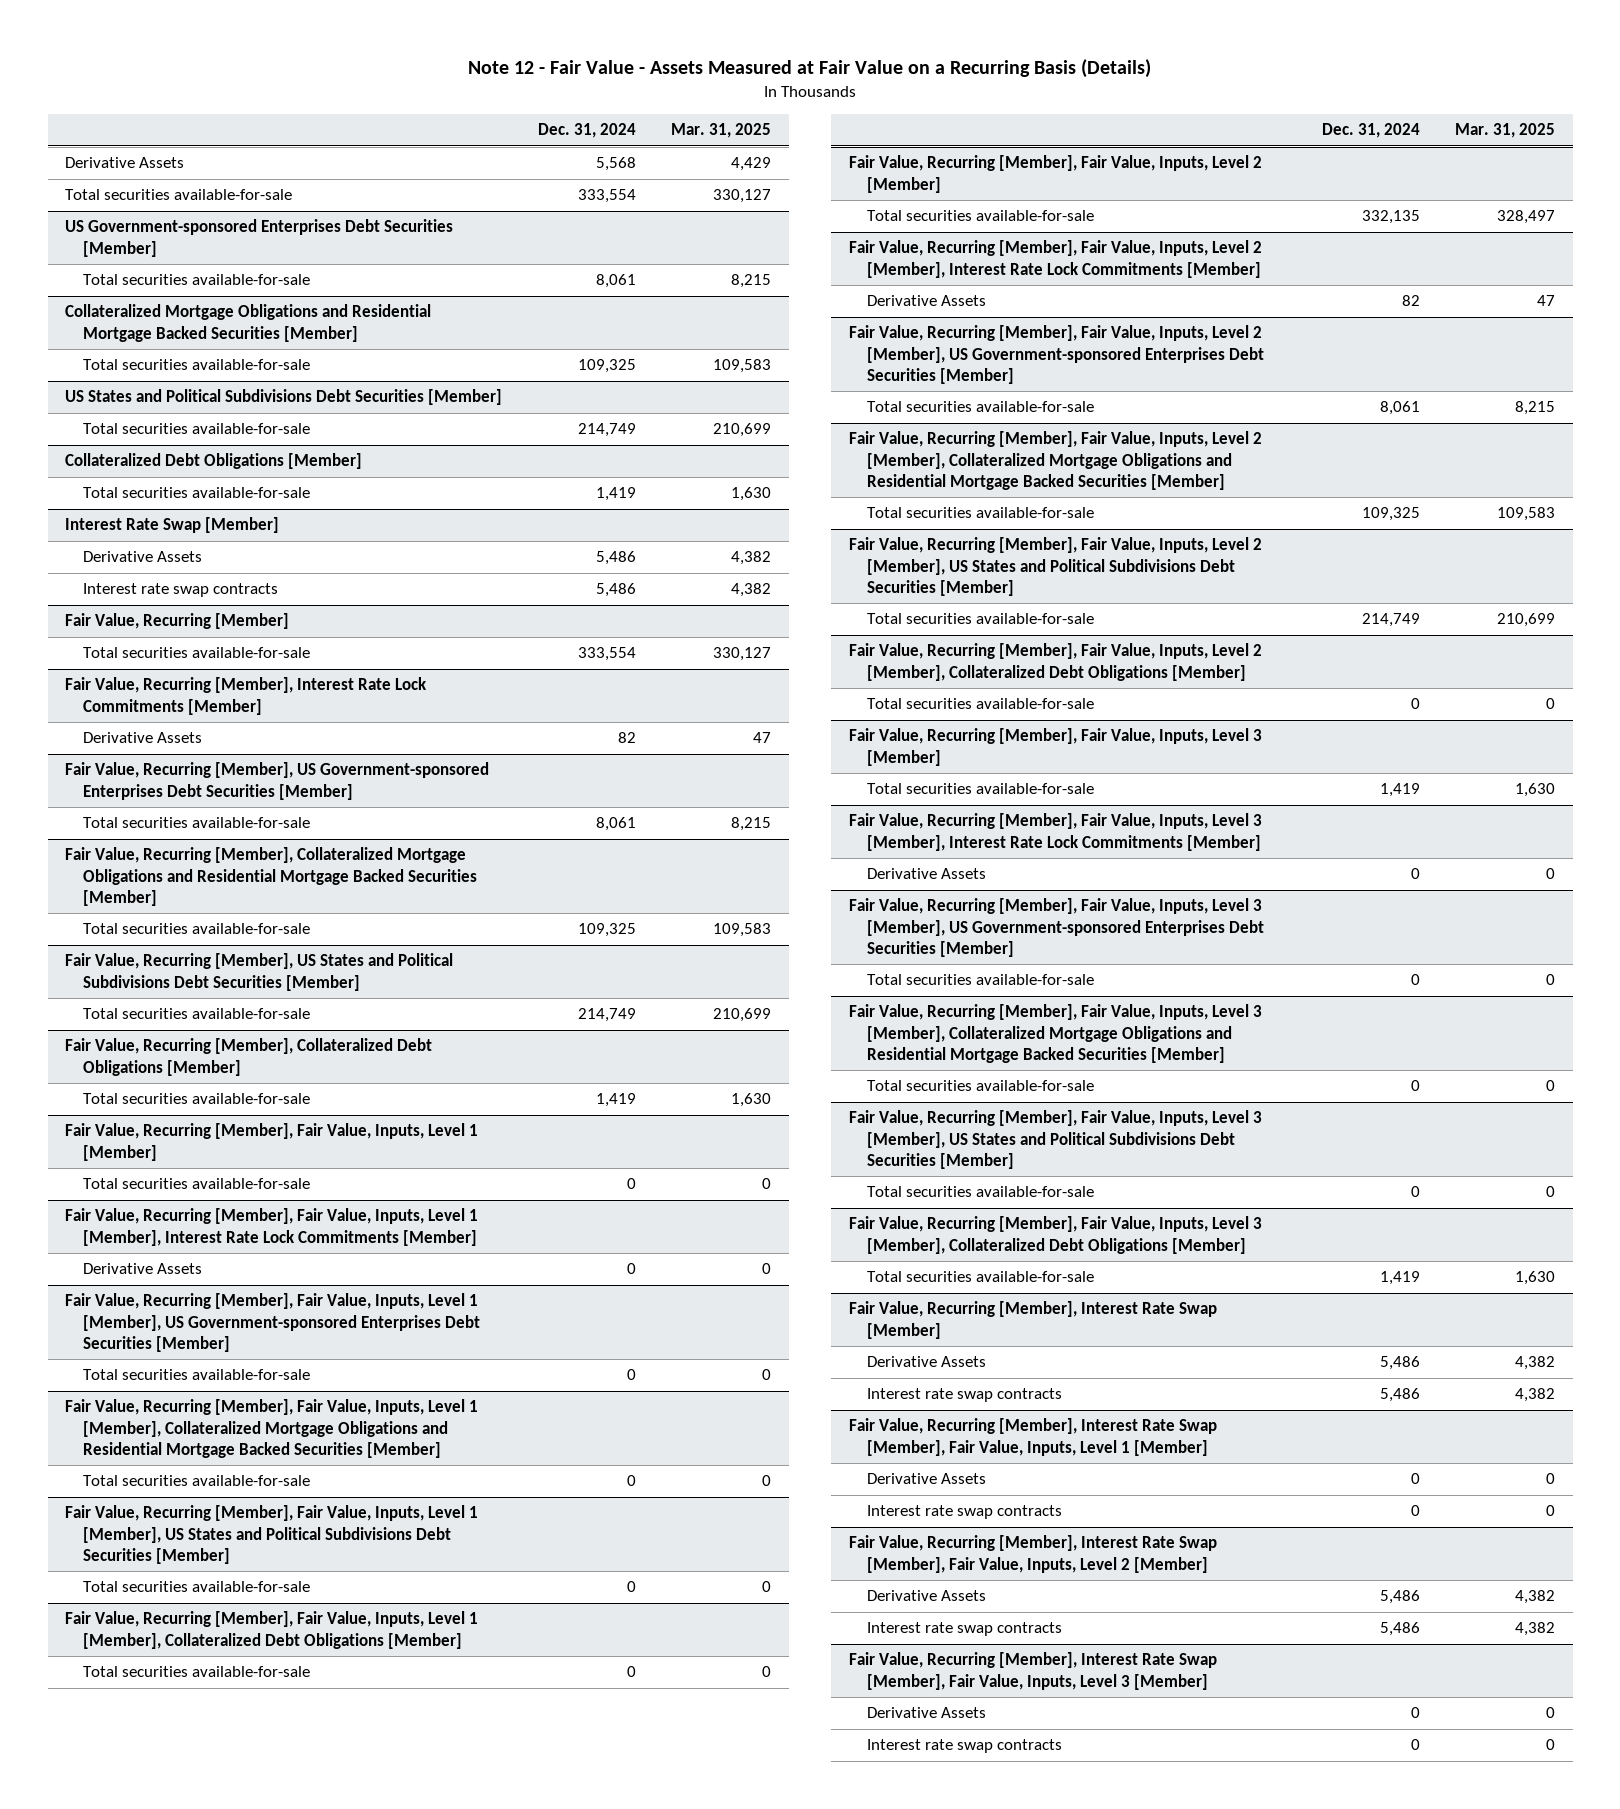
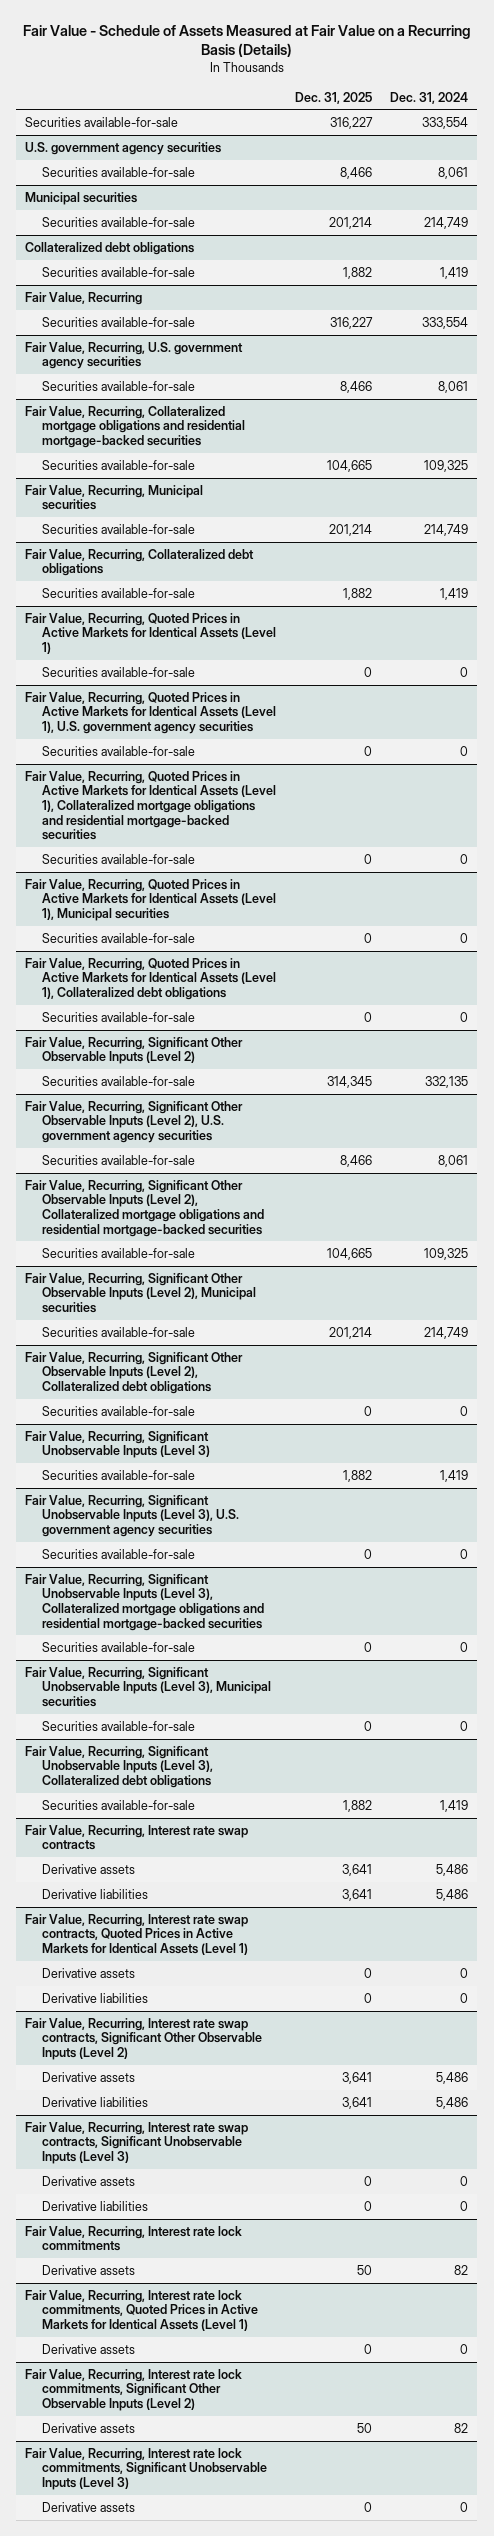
- Note 12 - Fair Value - Assets Measured at Fair Value on a Recurring Basis (Details)
+ Fair Value - Schedule of Assets Measured at Fair Value on a Recurring Basis (Details)
- | Dec. 31, 2024 | Mar. 31, 2025
+ | Dec. 31, 2025 | Dec. 31, 2024
- Derivative Assets | 5,568 | 4,429
- Total securities available-for-sale | 333,554 | 330,127
- US Government-sponsored Enterprises Debt Securities [Member]
- Total securities available-for-sale | 8,061 | 8,215
- Collateralized Mortgage Obligations and Residential Mortgage Backed Securities [Member]
- Total securities available-for-sale | 109,325 | 109,583
- US States and Political Subdivisions Debt Securities [Member]
- Total securities available-for-sale | 214,749 | 210,699
- Collateralized Debt Obligations [Member]
- Total securities available-for-sale | 1,419 | 1,630
- Interest Rate Swap [Member]
- Derivative Assets | 5,486 | 4,382
- Interest rate swap contracts | 5,486 | 4,382
- Fair Value, Recurring [Member]
- Total securities available-for-sale | 333,554 | 330,127
- Fair Value, Recurring [Member], Interest Rate Lock Commitments [Member]
- Derivative Assets | 82 | 47
- Fair Value, Recurring [Member], US Government-sponsored Enterprises Debt Securities [Member]
- Total securities available-for-sale | 8,061 | 8,215
- Fair Value, Recurring [Member], Collateralized Mortgage Obligations and Residential Mortgage Backed Securities [Member]
- Total securities available-for-sale | 109,325 | 109,583
- Fair Value, Recurring [Member], US States and Political Subdivisions Debt Securities [Member]
- Total securities available-for-sale | 214,749 | 210,699
- Fair Value, Recurring [Member], Collateralized Debt Obligations [Member]
- Total securities available-for-sale | 1,419 | 1,630
- Fair Value, Recurring [Member], Fair Value, Inputs, Level 1 [Member]
- Total securities available-for-sale | 0 | 0
- Fair Value, Recurring [Member], Fair Value, Inputs, Level 1 [Member], Interest Rate Lock Commitments [Member]
- Derivative Assets | 0 | 0
- Fair Value, Recurring [Member], Fair Value, Inputs, Level 1 [Member], US Government-sponsored Enterprises Debt Securities [Member]
- Total securities available-for-sale | 0 | 0
- Fair Value, Recurring [Member], Fair Value, Inputs, Level 1 [Member], Collateralized Mortgage Obligations and Residential Mortgage Backed Securities [Member]
- Total securities available-for-sale | 0 | 0
- Fair Value, Recurring [Member], Fair Value, Inputs, Level 1 [Member], US States and Political Subdivisions Debt Securities [Member]
- Total securities available-for-sale | 0 | 0
- Fair Value, Recurring [Member], Fair Value, Inputs, Level 1 [Member], Collateralized Debt Obligations [Member]
- Total securities available-for-sale | 0 | 0
- Fair Value, Recurring [Member], Fair Value, Inputs, Level 2 [Member]
- Total securities available-for-sale | 332,135 | 328,497
- Fair Value, Recurring [Member], Fair Value, Inputs, Level 2 [Member], Interest Rate Lock Commitments [Member]
- Derivative Assets | 82 | 47
- Fair Value, Recurring [Member], Fair Value, Inputs, Level 2 [Member], US Government-sponsored Enterprises Debt Securities [Member]
- Total securities available-for-sale | 8,061 | 8,215
- Fair Value, Recurring [Member], Fair Value, Inputs, Level 2 [Member], Collateralized Mortgage Obligations and Residential Mortgage Backed Securities [Member]
- Total securities available-for-sale | 109,325 | 109,583
- Fair Value, Recurring [Member], Fair Value, Inputs, Level 2 [Member], US States and Political Subdivisions Debt Securities [Member]
- Total securities available-for-sale | 214,749 | 210,699
- Fair Value, Recurring [Member], Fair Value, Inputs, Level 2 [Member], Collateralized Debt Obligations [Member]
- Total securities available-for-sale | 0 | 0
- Fair Value, Recurring [Member], Fair Value, Inputs, Level 3 [Member]
- Total securities available-for-sale | 1,419 | 1,630
- Fair Value, Recurring [Member], Fair Value, Inputs, Level 3 [Member], Interest Rate Lock Commitments [Member]
- Derivative Assets | 0 | 0
- Fair Value, Recurring [Member], Fair Value, Inputs, Level 3 [Member], US Government-sponsored Enterprises Debt Securities [Member]
- Total securities available-for-sale | 0 | 0
- Fair Value, Recurring [Member], Fair Value, Inputs, Level 3 [Member], Collateralized Mortgage Obligations and Residential Mortgage Backed Securities [Member]
- Total securities available-for-sale | 0 | 0
- Fair Value, Recurring [Member], Fair Value, Inputs, Level 3 [Member], US States and Political Subdivisions Debt Securities [Member]
- Total securities available-for-sale | 0 | 0
- Fair Value, Recurring [Member], Fair Value, Inputs, Level 3 [Member], Collateralized Debt Obligations [Member]
- Total securities available-for-sale | 1,419 | 1,630
- Fair Value, Recurring [Member], Interest Rate Swap [Member]
- Derivative Assets | 5,486 | 4,382
- Interest rate swap contracts | 5,486 | 4,382
- Fair Value, Recurring [Member], Interest Rate Swap [Member], Fair Value, Inputs, Level 1 [Member]
- Derivative Assets | 0 | 0
- Interest rate swap contracts | 0 | 0
- Fair Value, Recurring [Member], Interest Rate Swap [Member], Fair Value, Inputs, Level 2 [Member]
- Derivative Assets | 5,486 | 4,382
- Interest rate swap contracts | 5,486 | 4,382
- Fair Value, Recurring [Member], Interest Rate Swap [Member], Fair Value, Inputs, Level 3 [Member]
- Derivative Assets | 0 | 0
- Interest rate swap contracts | 0 | 0
+ Securities available-for-sale | 316,227 | 333,554
+ U.S. government agency securities
+ Securities available-for-sale | 8,466 | 8,061
+ Municipal securities
+ Securities available-for-sale | 201,214 | 214,749
+ Collateralized debt obligations
+ Securities available-for-sale | 1,882 | 1,419
+ Fair Value, Recurring
+ Securities available-for-sale | 316,227 | 333,554
+ Fair Value, Recurring, U.S. government agency securities
+ Securities available-for-sale | 8,466 | 8,061
+ Fair Value, Recurring, Collateralized mortgage obligations and residential mortgage-backed securities
+ Securities available-for-sale | 104,665 | 109,325
+ Fair Value, Recurring, Municipal securities
+ Securities available-for-sale | 201,214 | 214,749
+ Fair Value, Recurring, Collateralized debt obligations
+ Securities available-for-sale | 1,882 | 1,419
+ Fair Value, Recurring, Quoted Prices in Active Markets for Identical Assets (Level 1)
+ Securities available-for-sale | 0 | 0
+ Fair Value, Recurring, Quoted Prices in Active Markets for Identical Assets (Level 1), U.S. government agency securities
+ Securities available-for-sale | 0 | 0
+ Fair Value, Recurring, Quoted Prices in Active Markets for Identical Assets (Level 1), Collateralized mortgage obligations and residential mortgage-backed securities
+ Securities available-for-sale | 0 | 0
+ Fair Value, Recurring, Quoted Prices in Active Markets for Identical Assets (Level 1), Municipal securities
+ Securities available-for-sale | 0 | 0
+ Fair Value, Recurring, Quoted Prices in Active Markets for Identical Assets (Level 1), Collateralized debt obligations
+ Securities available-for-sale | 0 | 0
+ Fair Value, Recurring, Significant Other Observable Inputs (Level 2)
+ Securities available-for-sale | 314,345 | 332,135
+ Fair Value, Recurring, Significant Other Observable Inputs (Level 2), U.S. government agency securities
+ Securities available-for-sale | 8,466 | 8,061
+ Fair Value, Recurring, Significant Other Observable Inputs (Level 2), Collateralized mortgage obligations and residential mortgage-backed securities
+ Securities available-for-sale | 104,665 | 109,325
+ Fair Value, Recurring, Significant Other Observable Inputs (Level 2), Municipal securities
+ Securities available-for-sale | 201,214 | 214,749
+ Fair Value, Recurring, Significant Other Observable Inputs (Level 2), Collateralized debt obligations
+ Securities available-for-sale | 0 | 0
+ Fair Value, Recurring, Significant Unobservable Inputs (Level 3)
+ Securities available-for-sale | 1,882 | 1,419
+ Fair Value, Recurring, Significant Unobservable Inputs (Level 3), U.S. government agency securities
+ Securities available-for-sale | 0 | 0
+ Fair Value, Recurring, Significant Unobservable Inputs (Level 3), Collateralized mortgage obligations and residential mortgage-backed securities
+ Securities available-for-sale | 0 | 0
+ Fair Value, Recurring, Significant Unobservable Inputs (Level 3), Municipal securities
+ Securities available-for-sale | 0 | 0
+ Fair Value, Recurring, Significant Unobservable Inputs (Level 3), Collateralized debt obligations
+ Securities available-for-sale | 1,882 | 1,419
+ Fair Value, Recurring, Interest rate swap contracts
+ Derivative assets | 3,641 | 5,486
+ Derivative liabilities | 3,641 | 5,486
+ Fair Value, Recurring, Interest rate swap contracts, Quoted Prices in Active Markets for Identical Assets (Level 1)
+ Derivative assets | 0 | 0
+ Derivative liabilities | 0 | 0
+ Fair Value, Recurring, Interest rate swap contracts, Significant Other Observable Inputs (Level 2)
+ Derivative assets | 3,641 | 5,486
+ Derivative liabilities | 3,641 | 5,486
+ Fair Value, Recurring, Interest rate swap contracts, Significant Unobservable Inputs (Level 3)
+ Derivative assets | 0 | 0
+ Derivative liabilities | 0 | 0
+ Fair Value, Recurring, Interest rate lock commitments
+ Derivative assets | 50 | 82
+ Fair Value, Recurring, Interest rate lock commitments, Quoted Prices in Active Markets for Identical Assets (Level 1)
+ Derivative assets | 0 | 0
+ Fair Value, Recurring, Interest rate lock commitments, Significant Other Observable Inputs (Level 2)
+ Derivative assets | 50 | 82
+ Fair Value, Recurring, Interest rate lock commitments, Significant Unobservable Inputs (Level 3)
+ Derivative assets | 0 | 0

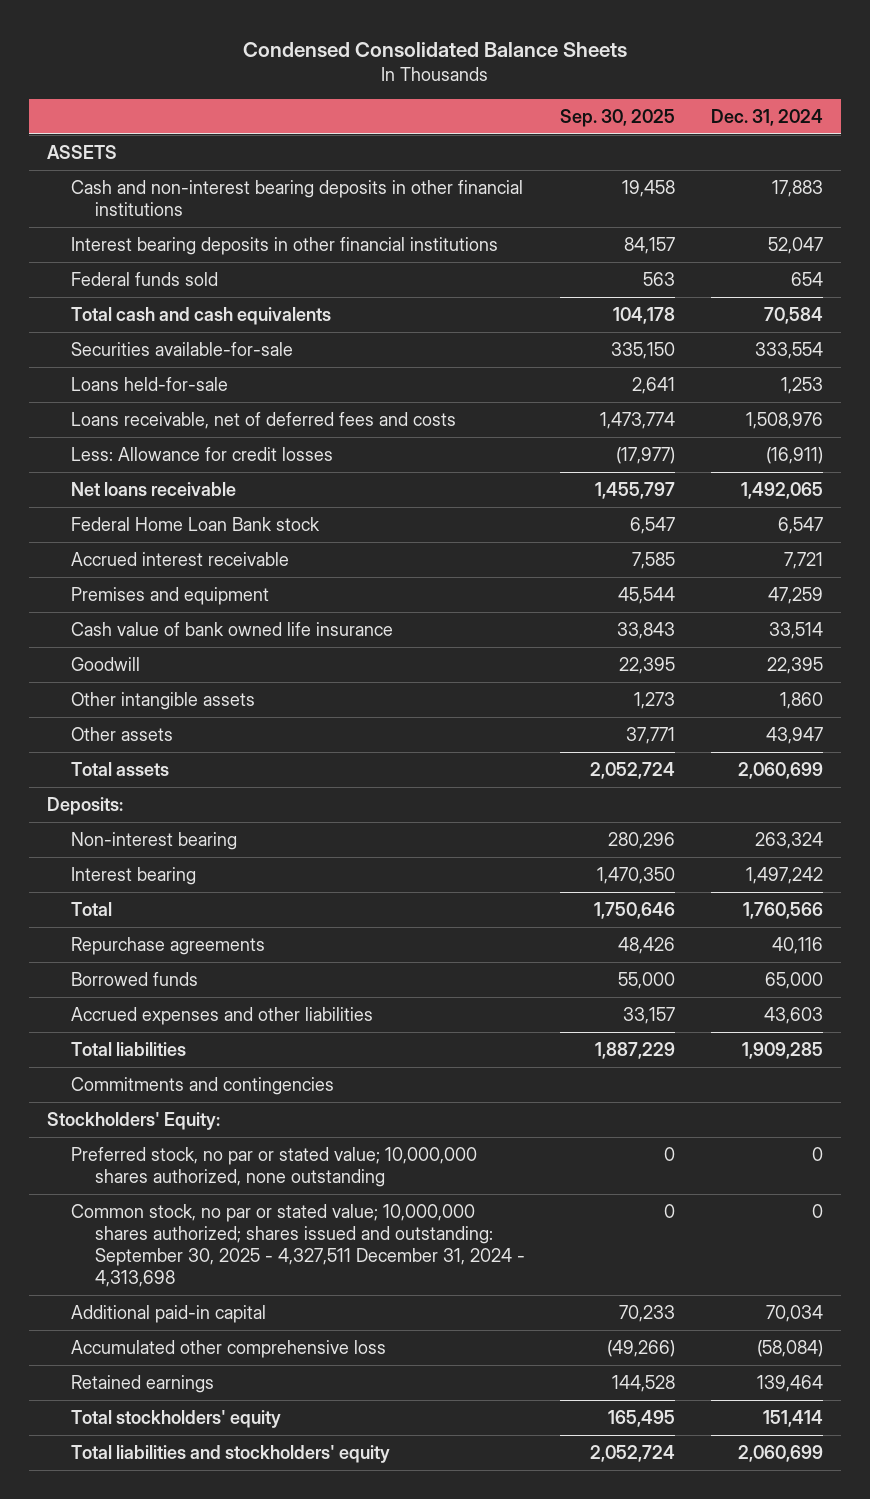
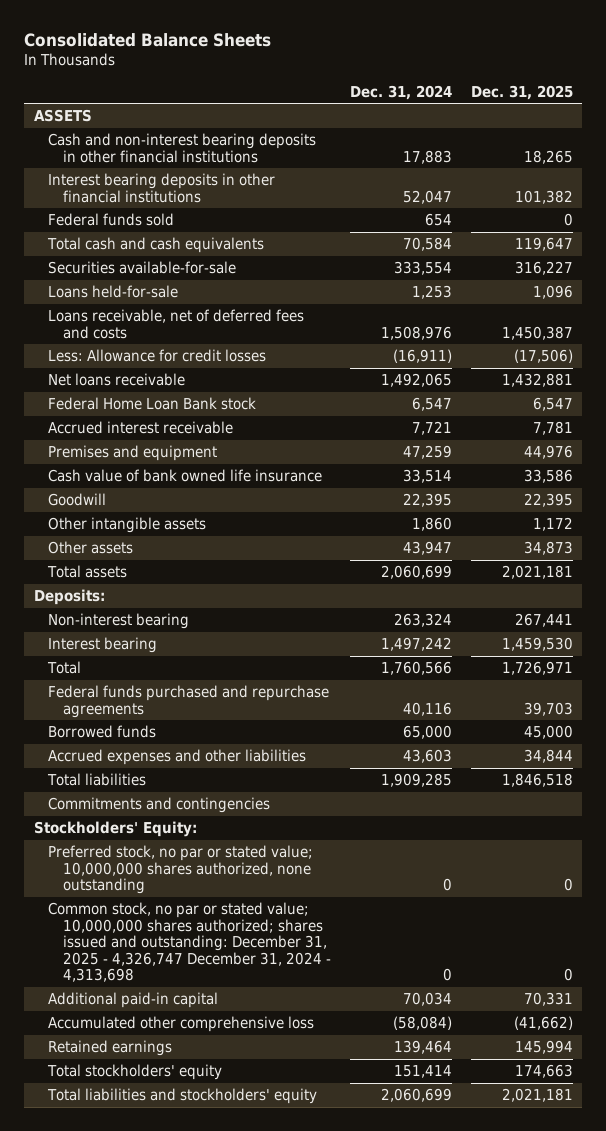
- Condensed Consolidated Balance Sheets
+ Consolidated Balance Sheets
- | Sep. 30, 2025 | Dec. 31, 2024
+ | Dec. 31, 2024 | Dec. 31, 2025
- Repurchase agreements | 48,426 | 40,116
+ Federal funds purchased and repurchase agreements | 40,116 | 39,703
- Common stock, no par or stated value; 10,000,000 shares authorized; shares issued and outstanding: September 30, 2025 - 4,327,511 December 31, 2024 - 4,313,698 | 0 | 0
+ Common stock, no par or stated value; 10,000,000 shares authorized; shares issued and outstanding: December 31, 2025 - 4,326,747 December 31, 2024 - 4,313,698 | 0 | 0

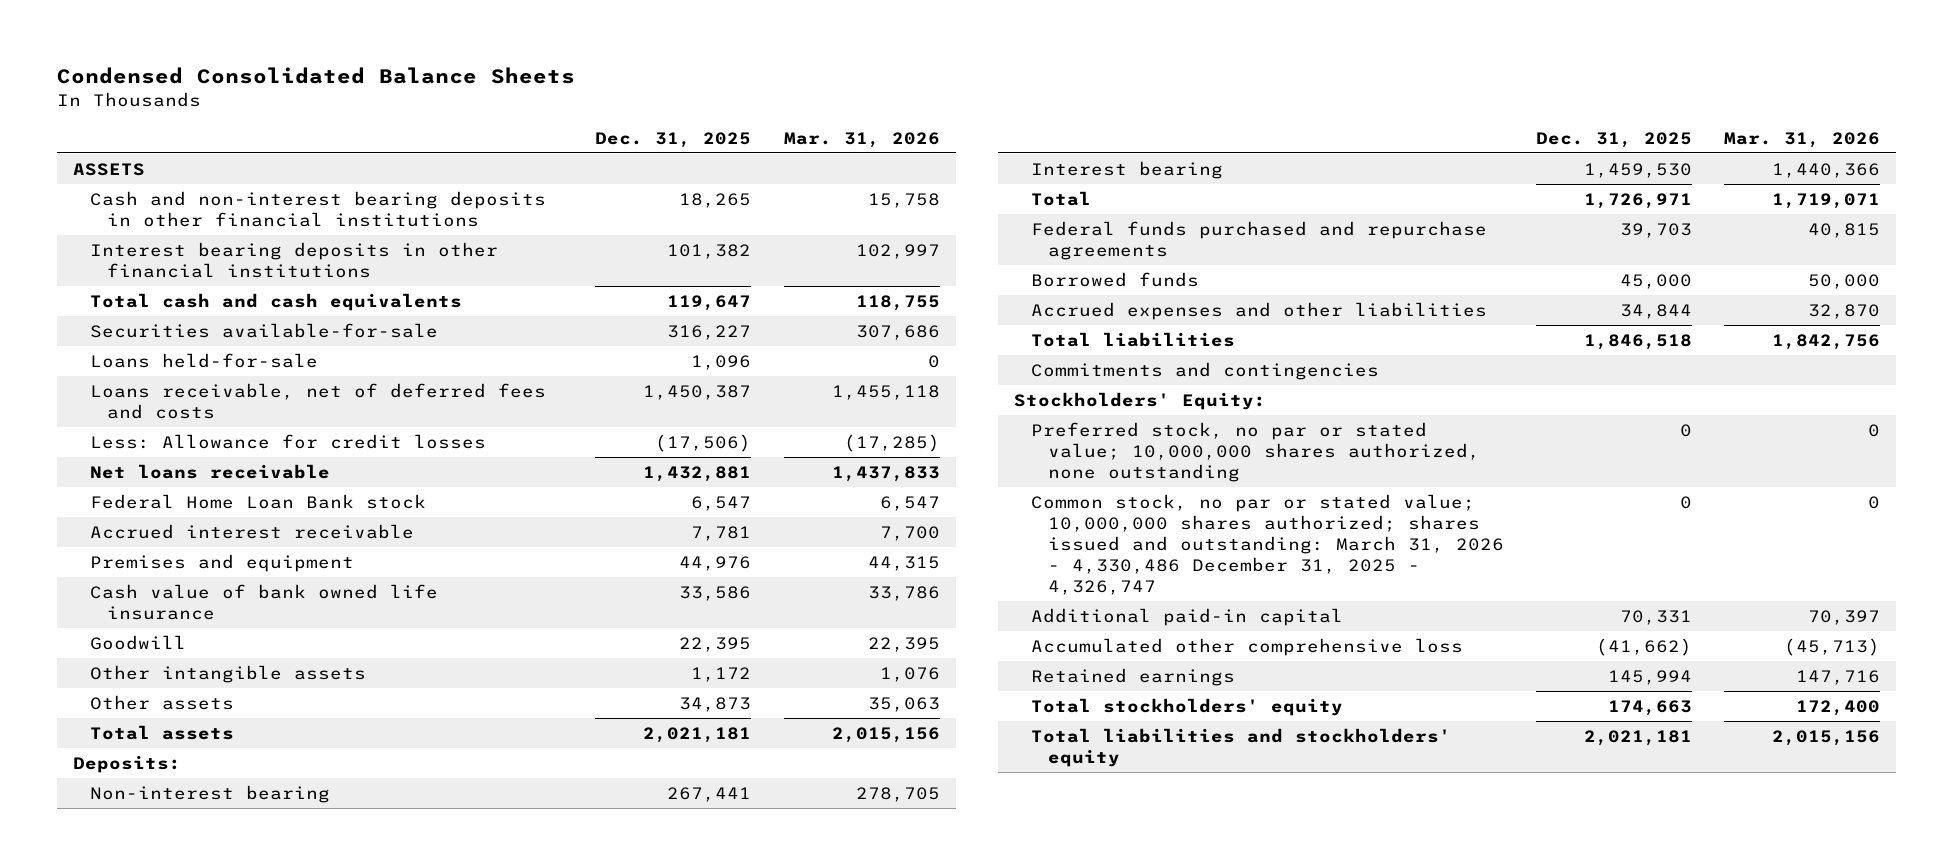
- Consolidated Balance Sheets
+ Condensed Consolidated Balance Sheets
- | Dec. 31, 2024 | Dec. 31, 2025
+ | Dec. 31, 2025 | Mar. 31, 2026
- Federal funds sold | 654 | 0
- Common stock, no par or stated value; 10,000,000 shares authorized; shares issued and outstanding: December 31, 2025 - 4,326,747 December 31, 2024 - 4,313,698 | 0 | 0
+ Common stock, no par or stated value; 10,000,000 shares authorized; shares issued and outstanding: March 31, 2026 - 4,330,486 December 31, 2025 - 4,326,747 | 0 | 0

